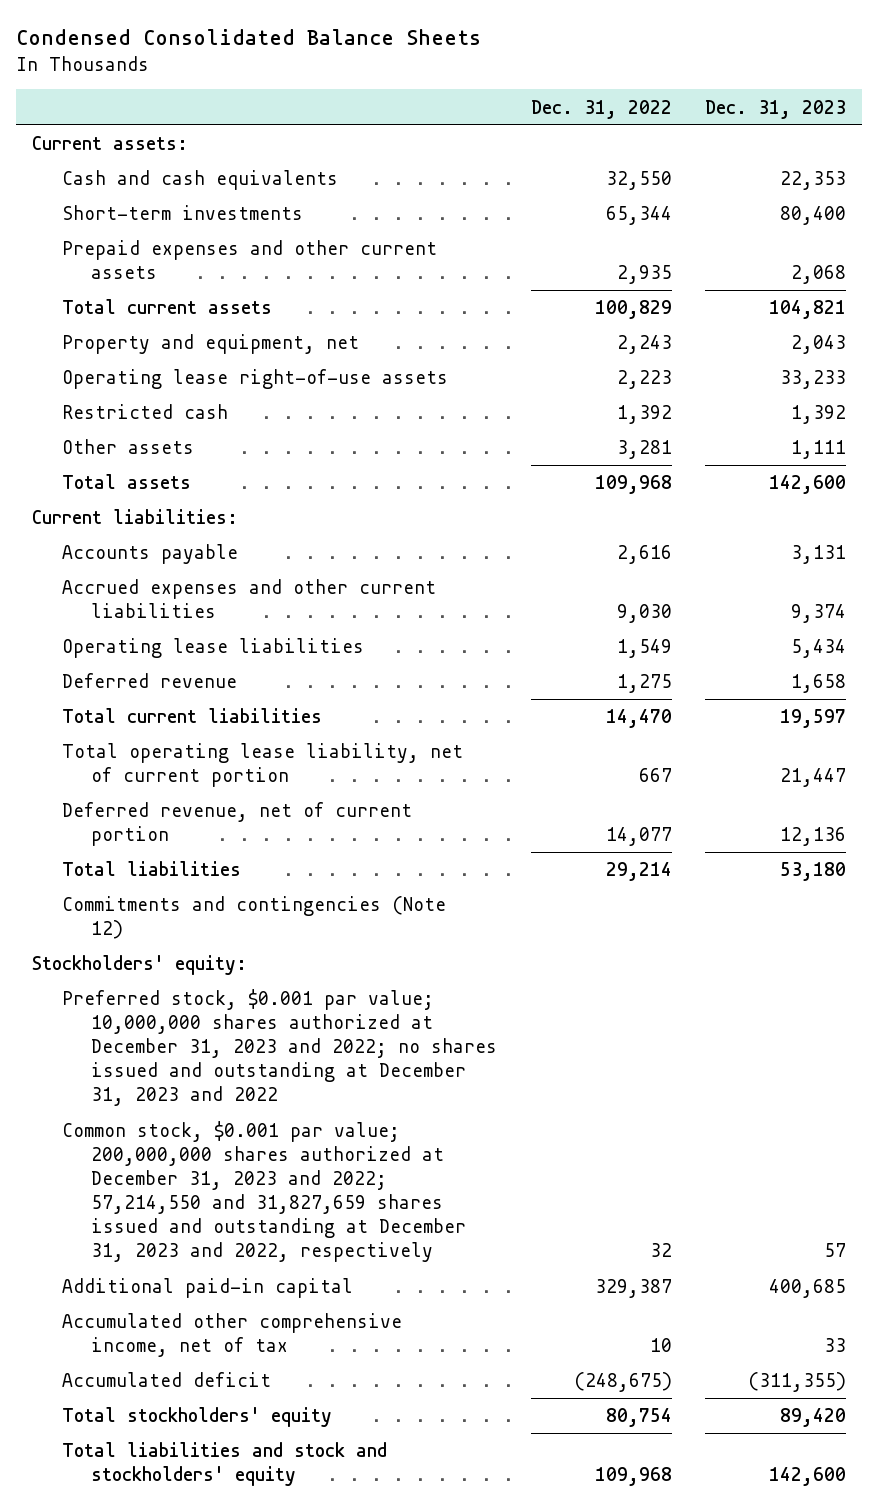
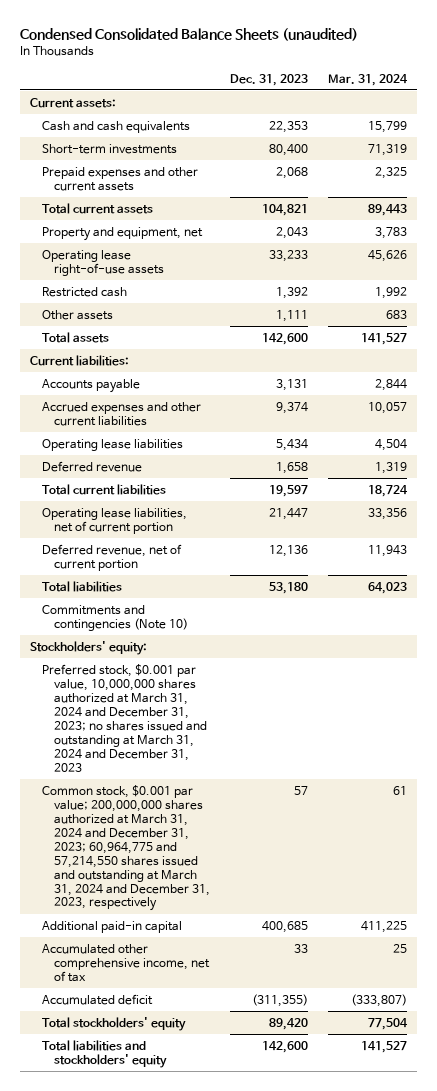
- Condensed Consolidated Balance Sheets
+ Condensed Consolidated Balance Sheets (unaudited)
- | Dec. 31, 2022 | Dec. 31, 2023
+ | Dec. 31, 2023 | Mar. 31, 2024
- Total operating lease liability, net of current portion | 667 | 21,447
+ Operating lease liabilities, net of current portion | 21,447 | 33,356
- Commitments and contingencies (Note 12)
+ Commitments and contingencies (Note 10)
- Preferred stock, $0.001 par value; 10,000,000 shares authorized at December 31, 2023 and 2022; no shares issued and outstanding at December 31, 2023 and 2022
- Common stock, $0.001 par value; 200,000,000 shares authorized at December 31, 2023 and 2022; 57,214,550 and 31,827,659 shares issued and outstanding at December 31, 2023 and 2022, respectively | 32 | 57
+ Preferred stock, $0.001 par value, 10,000,000 shares authorized at March 31, 2024 and December 31, 2023; no shares issued and outstanding at March 31, 2024 and December 31, 2023
+ Common stock, $0.001 par value; 200,000,000 shares authorized at March 31, 2024 and December 31, 2023; 60,964,775 and 57,214,550 shares issued and outstanding at March 31, 2024 and December 31, 2023, respectively | 57 | 61
- Total liabilities and stock and stockholders' equity | 109,968 | 142,600
+ Total liabilities and stockholders' equity | 142,600 | 141,527

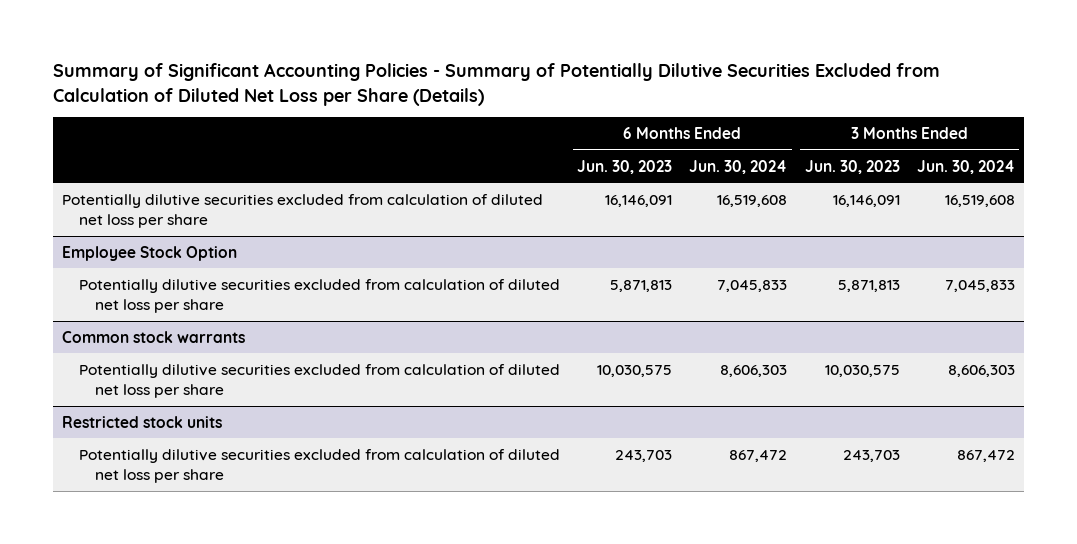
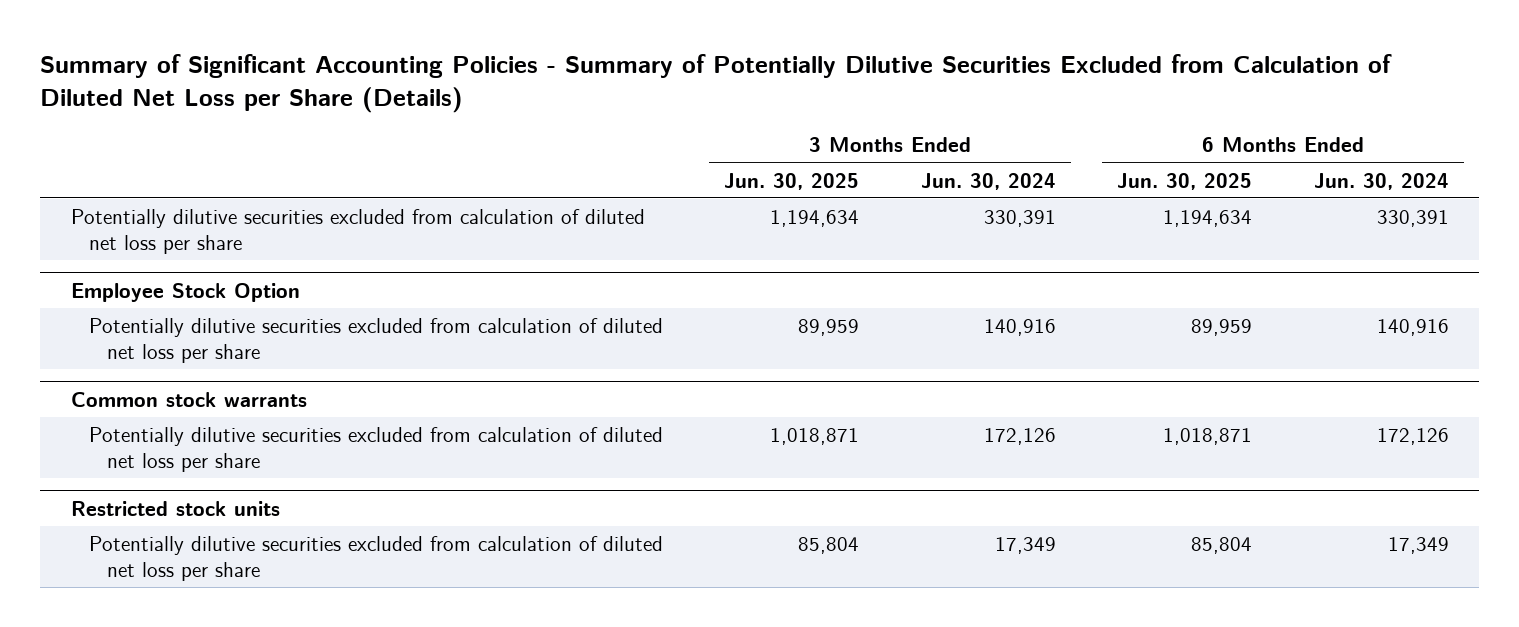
- | 6 Months Ended Jun. 30, 2023 | 6 Months Ended Jun. 30, 2024 | 3 Months Ended Jun. 30, 2023 | 3 Months Ended Jun. 30, 2024
+ | 3 Months Ended Jun. 30, 2025 | 3 Months Ended Jun. 30, 2024 | 6 Months Ended Jun. 30, 2025 | 6 Months Ended Jun. 30, 2024
- Potentially dilutive securities excluded from calculation of diluted net loss per share | 16,146,091 | 16,519,608 | 16,146,091 | 16,519,608
+ Potentially dilutive securities excluded from calculation of diluted net loss per share | 1,194,634 | 330,391 | 1,194,634 | 330,391
@ Employee Stock Option
- Potentially dilutive securities excluded from calculation of diluted net loss per share | 5,871,813 | 7,045,833 | 5,871,813 | 7,045,833
+ Potentially dilutive securities excluded from calculation of diluted net loss per share | 89,959 | 140,916 | 89,959 | 140,916
@ Common stock warrants
- Potentially dilutive securities excluded from calculation of diluted net loss per share | 10,030,575 | 8,606,303 | 10,030,575 | 8,606,303
+ Potentially dilutive securities excluded from calculation of diluted net loss per share | 1,018,871 | 172,126 | 1,018,871 | 172,126
@ Restricted stock units
- Potentially dilutive securities excluded from calculation of diluted net loss per share | 243,703 | 867,472 | 243,703 | 867,472
+ Potentially dilutive securities excluded from calculation of diluted net loss per share | 85,804 | 17,349 | 85,804 | 17,349

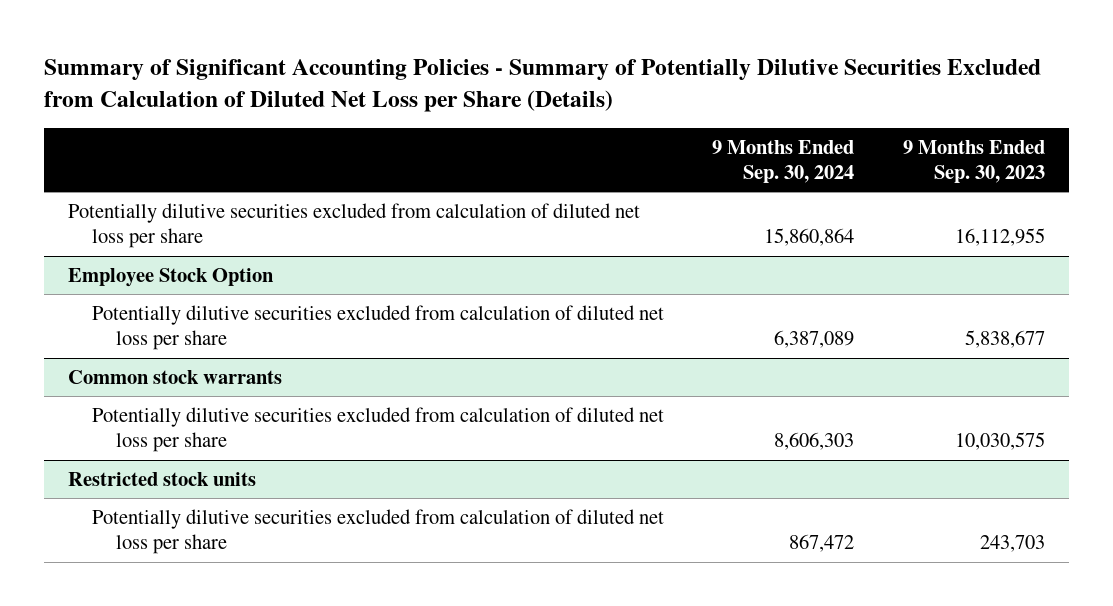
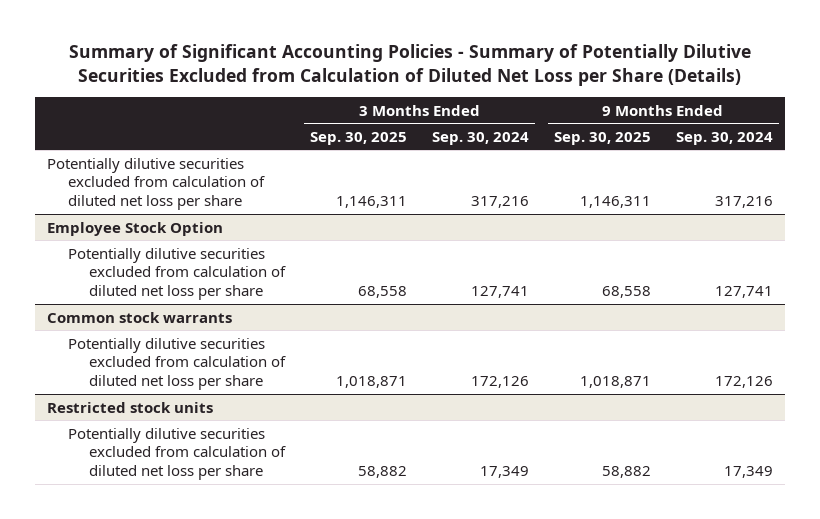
- | 9 Months Ended Sep. 30, 2024 | 9 Months Ended Sep. 30, 2023
+ | 3 Months Ended Sep. 30, 2025 | 3 Months Ended Sep. 30, 2024 | 9 Months Ended Sep. 30, 2025 | 9 Months Ended Sep. 30, 2024
- Potentially dilutive securities excluded from calculation of diluted net loss per share | 15,860,864 | 16,112,955
+ Potentially dilutive securities excluded from calculation of diluted net loss per share | 1,146,311 | 317,216 | 1,146,311 | 317,216
@ Employee Stock Option
- Potentially dilutive securities excluded from calculation of diluted net loss per share | 6,387,089 | 5,838,677
+ Potentially dilutive securities excluded from calculation of diluted net loss per share | 68,558 | 127,741 | 68,558 | 127,741
@ Common stock warrants
- Potentially dilutive securities excluded from calculation of diluted net loss per share | 8,606,303 | 10,030,575
+ Potentially dilutive securities excluded from calculation of diluted net loss per share | 1,018,871 | 172,126 | 1,018,871 | 172,126
@ Restricted stock units
- Potentially dilutive securities excluded from calculation of diluted net loss per share | 867,472 | 243,703
+ Potentially dilutive securities excluded from calculation of diluted net loss per share | 58,882 | 17,349 | 58,882 | 17,349

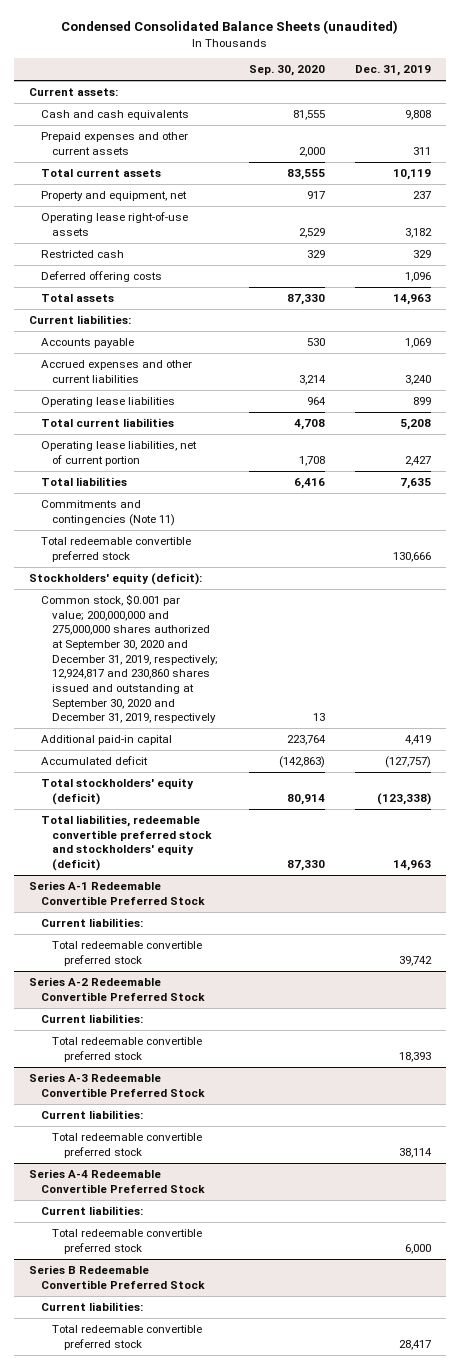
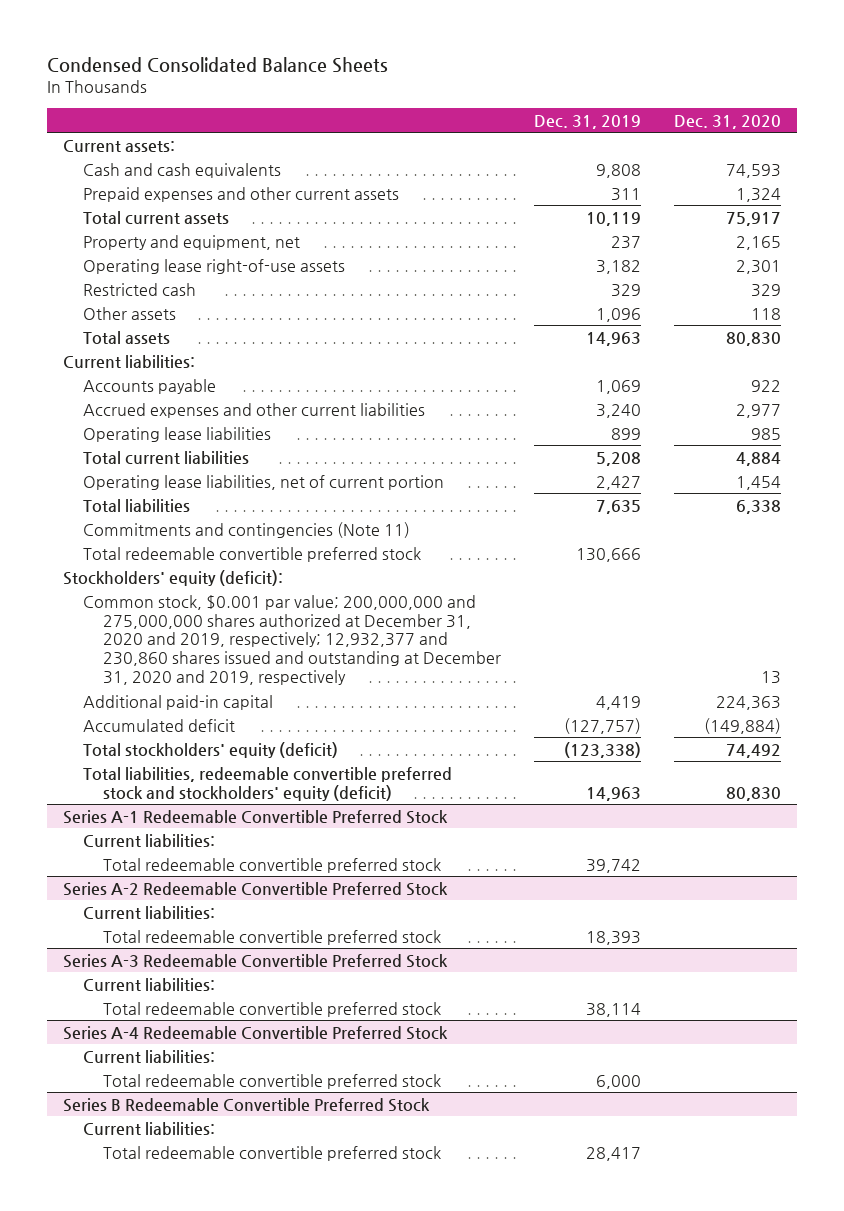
- Condensed Consolidated Balance Sheets (unaudited)
+ Condensed Consolidated Balance Sheets
- | Sep. 30, 2020 | Dec. 31, 2019
+ | Dec. 31, 2019 | Dec. 31, 2020
- Deferred offering costs | | 1,096
+ Other assets | 1,096 | 118
- Common stock, $0.001 par value; 200,000,000 and 275,000,000 shares authorized at September 30, 2020 and December 31, 2019, respectively; 12,924,817 and 230,860 shares issued and outstanding at September 30, 2020 and December 31, 2019, respectively | 13 |
+ Common stock, $0.001 par value; 200,000,000 and 275,000,000 shares authorized at December 31, 2020 and 2019, respectively; 12,932,377 and 230,860 shares issued and outstanding at December 31, 2020 and 2019, respectively | | 13

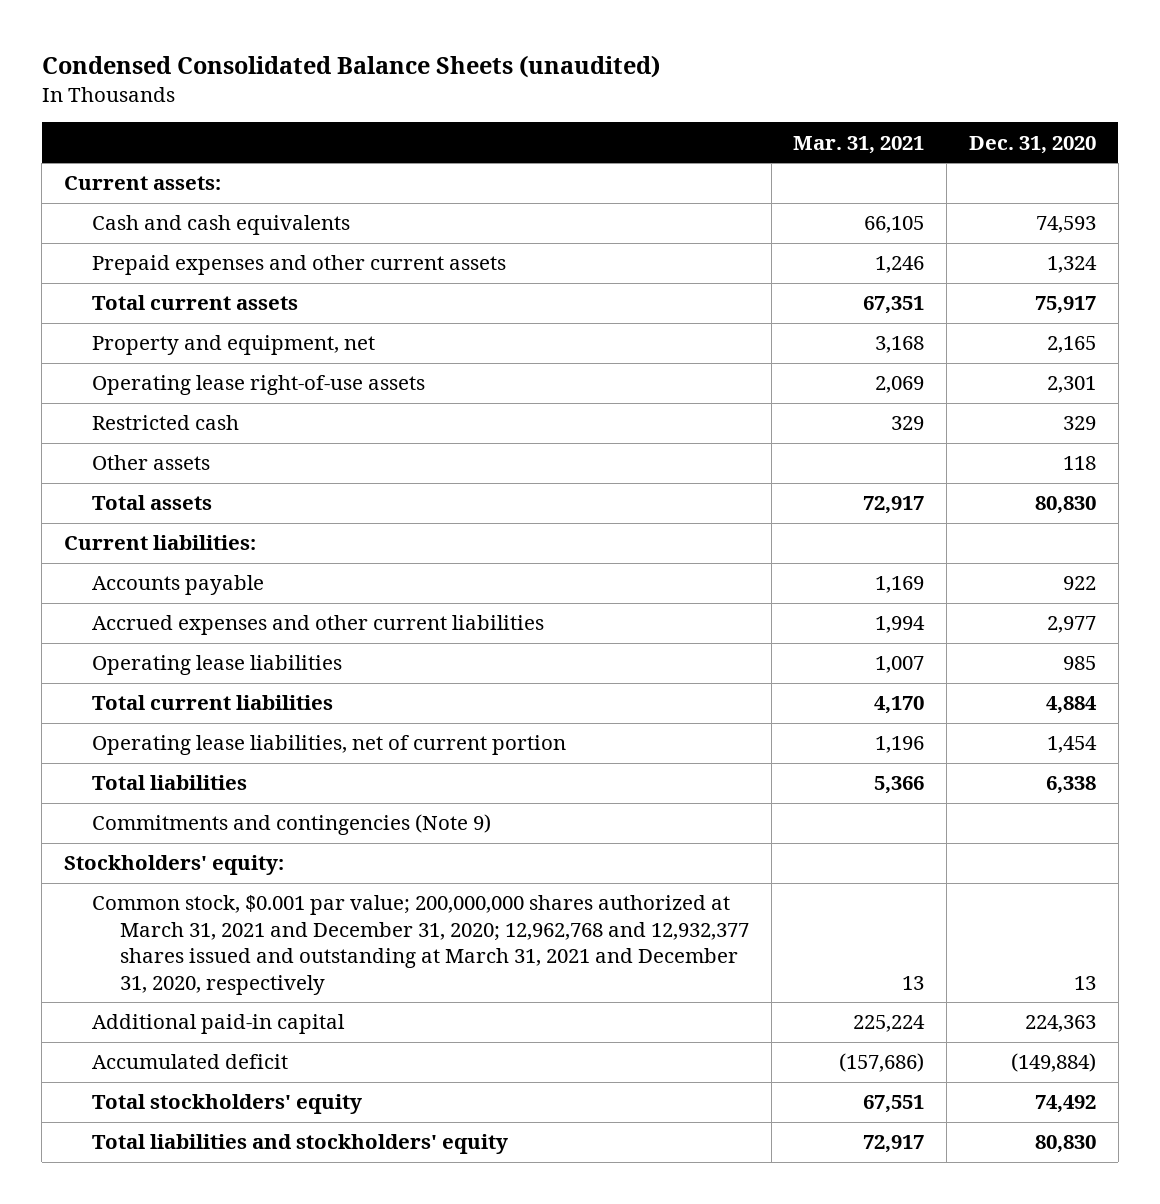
- Condensed Consolidated Balance Sheets
+ Condensed Consolidated Balance Sheets (unaudited)
- | Dec. 31, 2019 | Dec. 31, 2020
+ | Mar. 31, 2021 | Dec. 31, 2020
- Commitments and contingencies (Note 11)
- Total redeemable convertible preferred stock | 130,666 |
- Stockholders' equity (deficit):
- Common stock, $0.001 par value; 200,000,000 and 275,000,000 shares authorized at December 31, 2020 and 2019, respectively; 12,932,377 and 230,860 shares issued and outstanding at December 31, 2020 and 2019, respectively | | 13
+ Commitments and contingencies (Note 9)
+ Stockholders' equity:
+ Common stock, $0.001 par value; 200,000,000 shares authorized at March 31, 2021 and December 31, 2020; 12,962,768 and 12,932,377 shares issued and outstanding at March 31, 2021 and December 31, 2020, respectively | 13 | 13
- Total stockholders' equity (deficit) | (123,338) | 74,492
- Total liabilities, redeemable convertible preferred stock and stockholders' equity (deficit) | 14,963 | 80,830
- Series A-1 Redeemable Convertible Preferred Stock
- Current liabilities:
- Total redeemable convertible preferred stock | 39,742 |
- Series A-2 Redeemable Convertible Preferred Stock
- Current liabilities:
- Total redeemable convertible preferred stock | 18,393 |
- Series A-3 Redeemable Convertible Preferred Stock
- Current liabilities:
- Total redeemable convertible preferred stock | 38,114 |
- Series A-4 Redeemable Convertible Preferred Stock
- Current liabilities:
- Total redeemable convertible preferred stock | 6,000 |
- Series B Redeemable Convertible Preferred Stock
- Current liabilities:
- Total redeemable convertible preferred stock | 28,417 |
+ Total stockholders' equity | 67,551 | 74,492
+ Total liabilities and stockholders' equity | 72,917 | 80,830

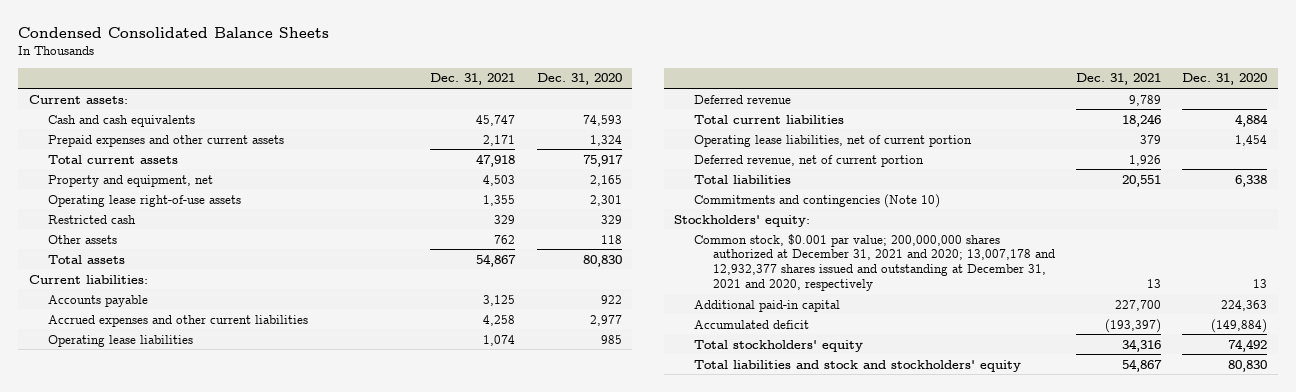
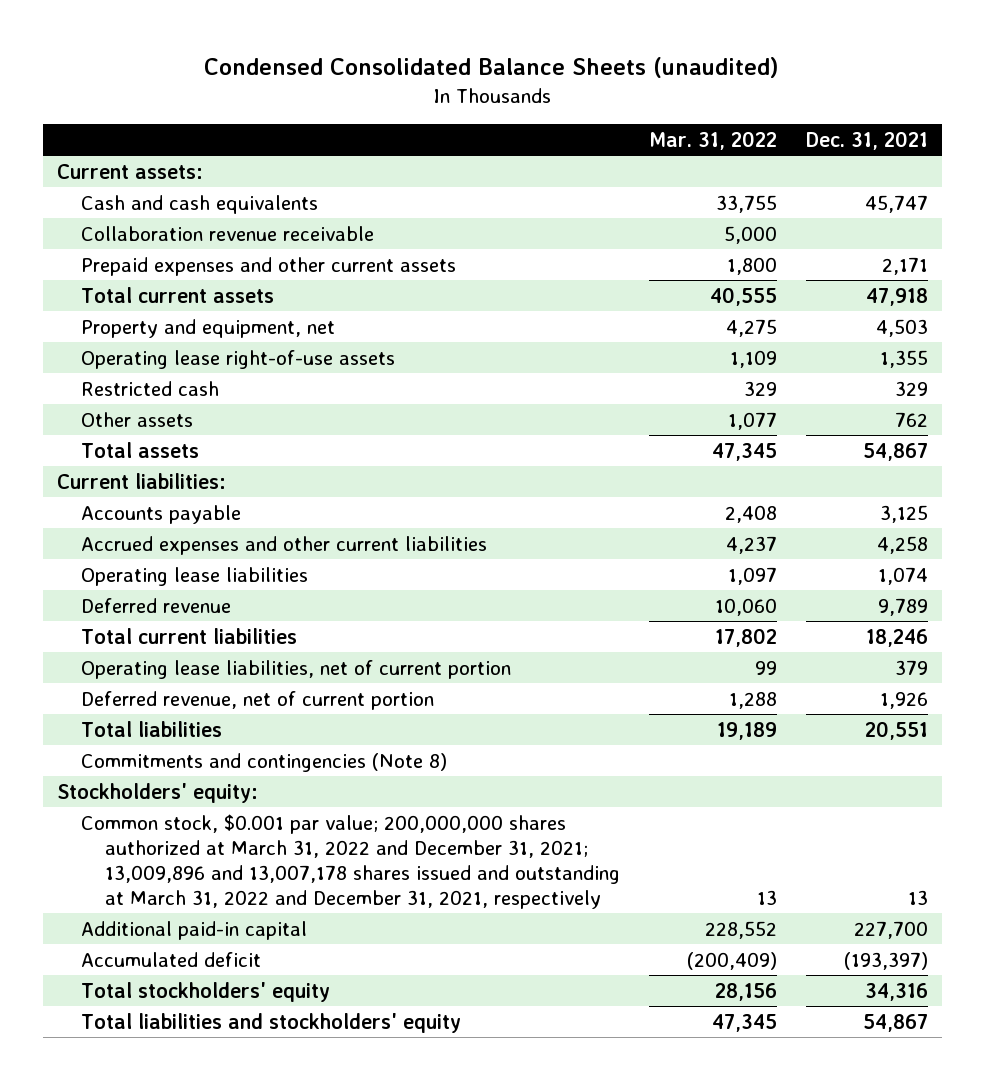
- Condensed Consolidated Balance Sheets
+ Condensed Consolidated Balance Sheets (unaudited)
- | Dec. 31, 2021 | Dec. 31, 2020
+ | Mar. 31, 2022 | Dec. 31, 2021
+ Collaboration revenue receivable | 5,000 |
- Commitments and contingencies (Note 10)
+ Commitments and contingencies (Note 8)
- Common stock, $0.001 par value; 200,000,000 shares authorized at December 31, 2021 and 2020; 13,007,178 and 12,932,377 shares issued and outstanding at December 31, 2021 and 2020, respectively | 13 | 13
+ Common stock, $0.001 par value; 200,000,000 shares authorized at March 31, 2022 and December 31, 2021; 13,009,896 and 13,007,178 shares issued and outstanding at March 31, 2022 and December 31, 2021, respectively | 13 | 13
- Total liabilities and stock and stockholders' equity | 54,867 | 80,830
+ Total liabilities and stockholders' equity | 47,345 | 54,867

